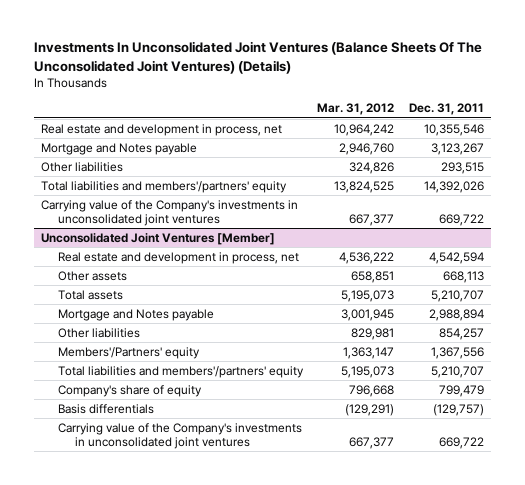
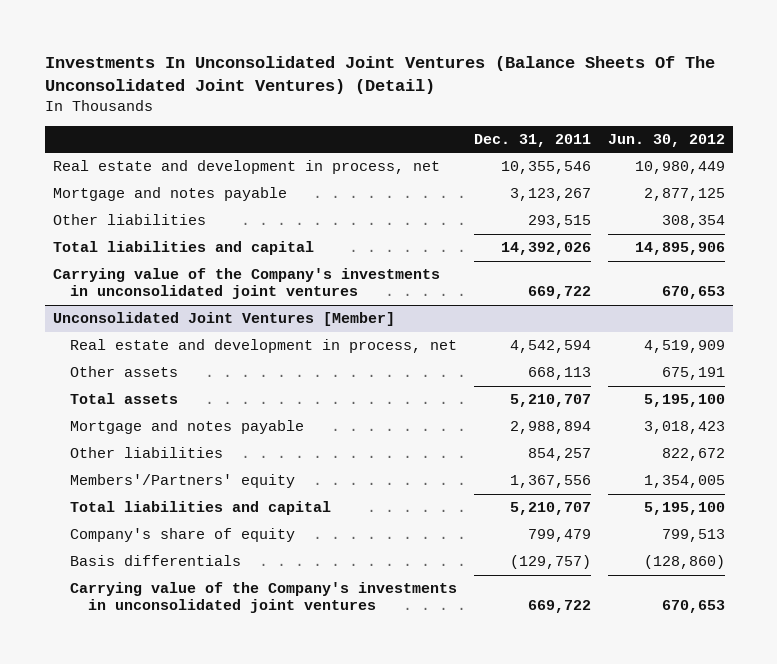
- Investments In Unconsolidated Joint Ventures (Balance Sheets Of The Unconsolidated Joint Ventures) (Details)
+ Investments In Unconsolidated Joint Ventures (Balance Sheets Of The Unconsolidated Joint Ventures) (Detail)
- | Mar. 31, 2012 | Dec. 31, 2011
+ | Dec. 31, 2011 | Jun. 30, 2012
- Mortgage and Notes payable | 2,946,760 | 3,123,267
+ Mortgage and notes payable | 3,123,267 | 2,877,125
- Total liabilities and members'/partners' equity | 13,824,525 | 14,392,026
+ Total liabilities and capital | 14,392,026 | 14,895,906
@ Unconsolidated Joint Ventures [Member]
- Mortgage and Notes payable | 3,001,945 | 2,988,894
+ Mortgage and notes payable | 2,988,894 | 3,018,423
- Total liabilities and members'/partners' equity | 5,195,073 | 5,210,707
+ Total liabilities and capital | 5,210,707 | 5,195,100

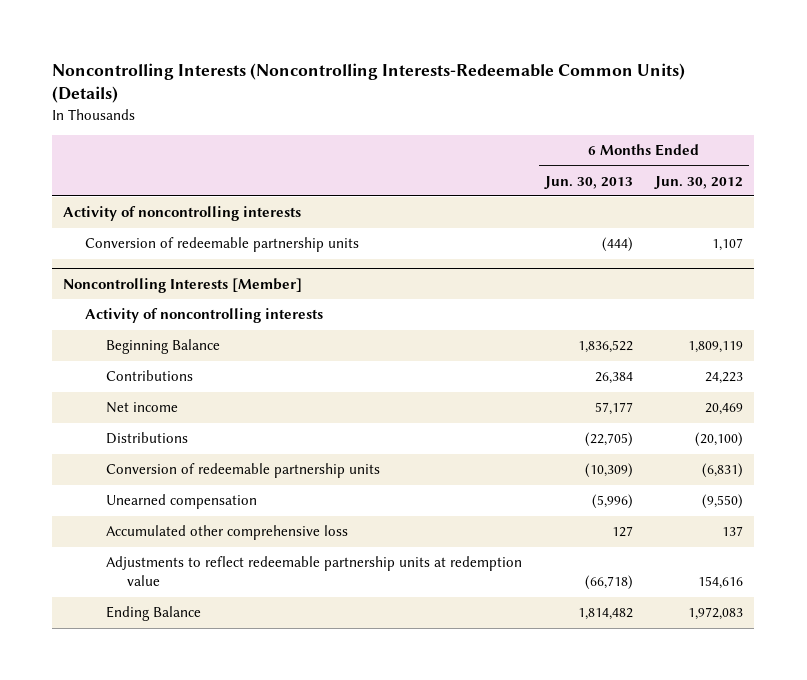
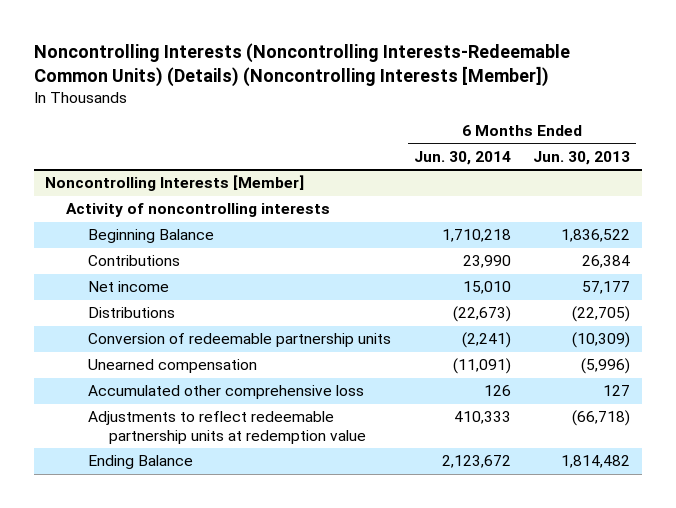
- Noncontrolling Interests (Noncontrolling Interests-Redeemable Common Units) (Details)
+ Noncontrolling Interests (Noncontrolling Interests-Redeemable Common Units) (Details) (Noncontrolling Interests [Member])
- | 6 Months Ended Jun. 30, 2013 | 6 Months Ended Jun. 30, 2012
+ | 6 Months Ended Jun. 30, 2014 | 6 Months Ended Jun. 30, 2013
- Activity of noncontrolling interests
- Conversion of redeemable partnership units | (444) | 1,107

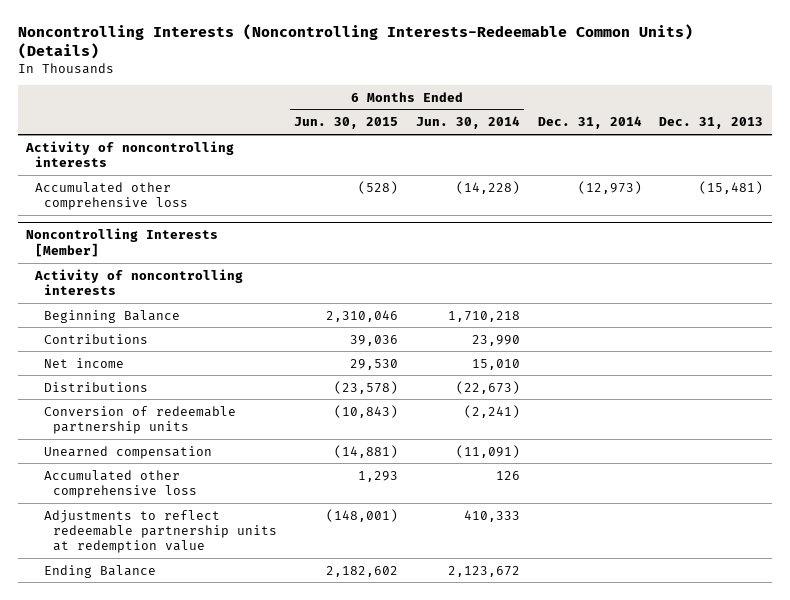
- Noncontrolling Interests (Noncontrolling Interests-Redeemable Common Units) (Details) (Noncontrolling Interests [Member])
+ Noncontrolling Interests (Noncontrolling Interests-Redeemable Common Units) (Details)
- | 6 Months Ended Jun. 30, 2014 | 6 Months Ended Jun. 30, 2013
+ | 6 Months Ended Jun. 30, 2015 | 6 Months Ended Jun. 30, 2014 | Dec. 31, 2014 | Dec. 31, 2013
+ Activity of noncontrolling interests
+ Accumulated other comprehensive loss | (528) | (14,228) | (12,973) | (15,481)

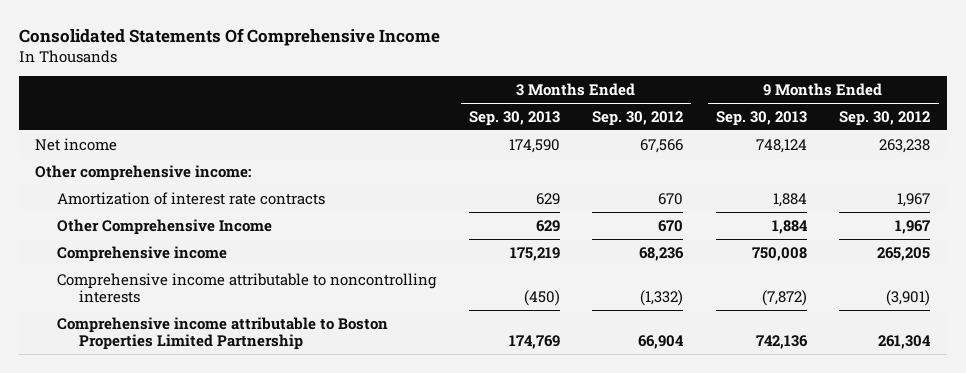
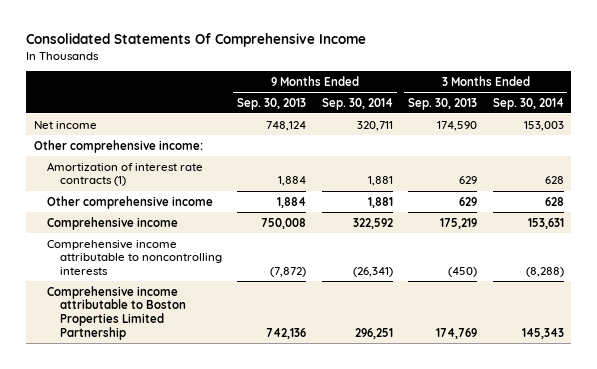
- | 3 Months Ended Sep. 30, 2013 | 3 Months Ended Sep. 30, 2012 | 9 Months Ended Sep. 30, 2013 | 9 Months Ended Sep. 30, 2012
+ | 9 Months Ended Sep. 30, 2013 | 9 Months Ended Sep. 30, 2014 | 3 Months Ended Sep. 30, 2013 | 3 Months Ended Sep. 30, 2014
- Amortization of interest rate contracts | 629 | 670 | 1,884 | 1,967
- Other Comprehensive Income | 629 | 670 | 1,884 | 1,967
+ Amortization of interest rate contracts (1) | 1,884 | 1,881 | 629 | 628
+ Other comprehensive income | 1,884 | 1,881 | 629 | 628

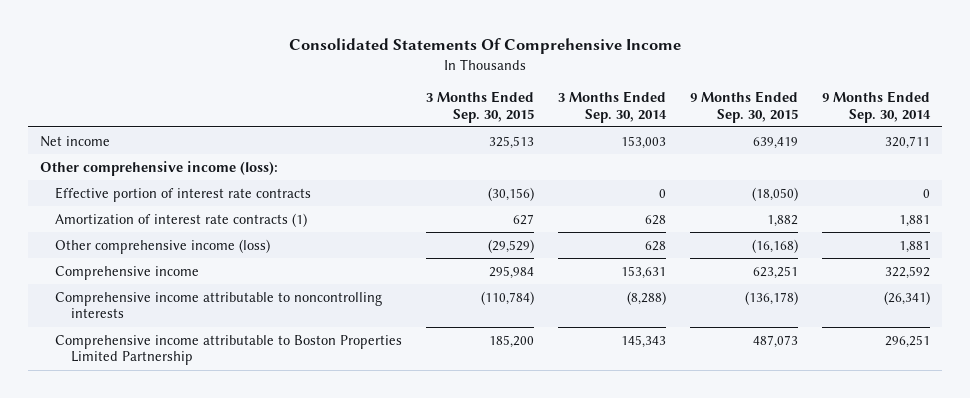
- | 9 Months Ended Sep. 30, 2013 | 9 Months Ended Sep. 30, 2014 | 3 Months Ended Sep. 30, 2013 | 3 Months Ended Sep. 30, 2014
+ | 3 Months Ended Sep. 30, 2015 | 3 Months Ended Sep. 30, 2014 | 9 Months Ended Sep. 30, 2015 | 9 Months Ended Sep. 30, 2014
- Other comprehensive income:
+ Other comprehensive income (loss):
+ Effective portion of interest rate contracts | (30,156) | 0 | (18,050) | 0
- Other comprehensive income | 1,884 | 1,881 | 629 | 628
+ Other comprehensive income (loss) | (29,529) | 628 | (16,168) | 1,881

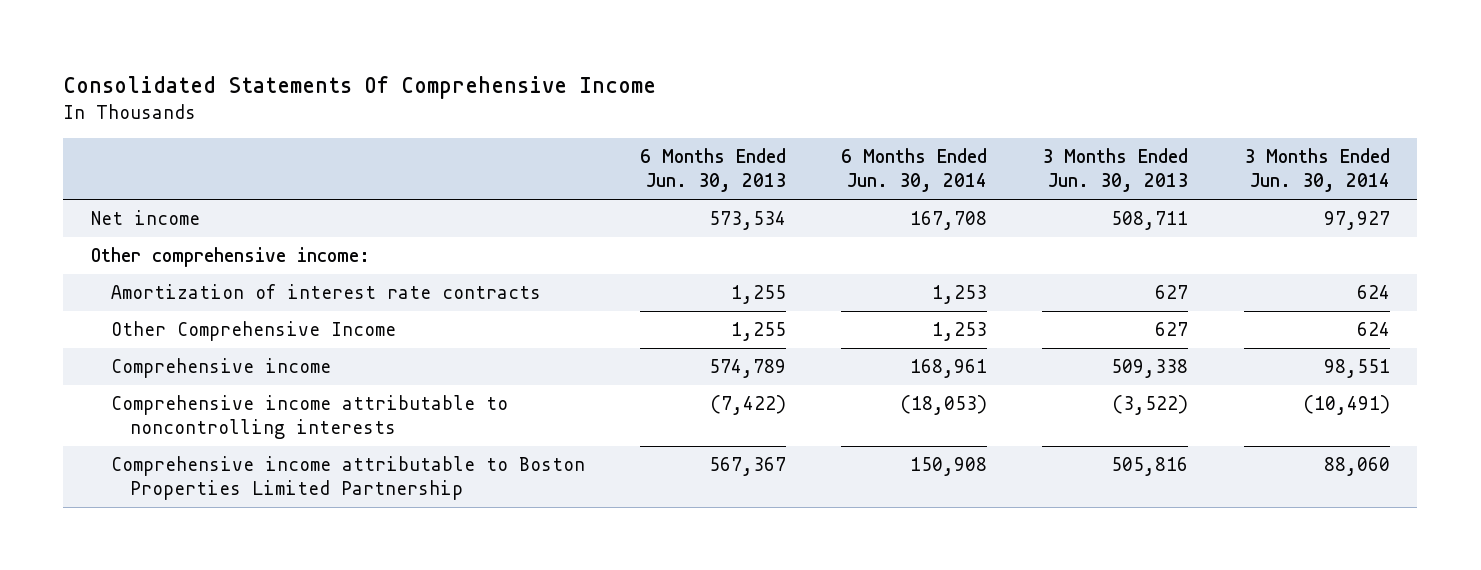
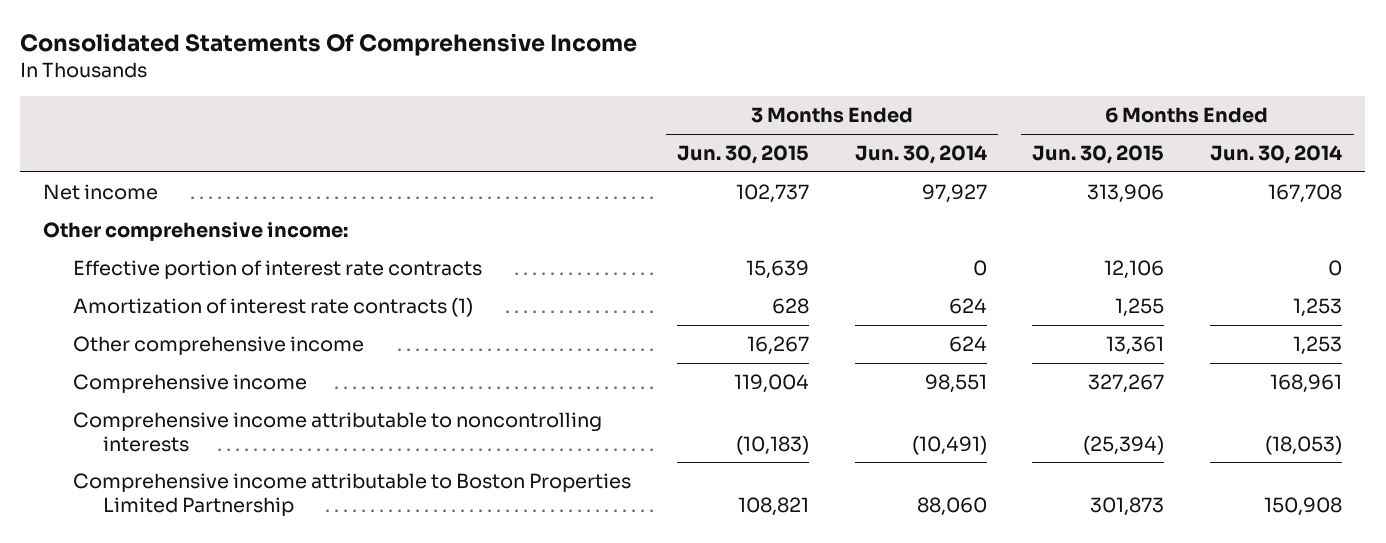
- | 6 Months Ended Jun. 30, 2013 | 6 Months Ended Jun. 30, 2014 | 3 Months Ended Jun. 30, 2013 | 3 Months Ended Jun. 30, 2014
+ | 3 Months Ended Jun. 30, 2015 | 3 Months Ended Jun. 30, 2014 | 6 Months Ended Jun. 30, 2015 | 6 Months Ended Jun. 30, 2014
- Amortization of interest rate contracts | 1,255 | 1,253 | 627 | 624
- Other Comprehensive Income | 1,255 | 1,253 | 627 | 624
+ Effective portion of interest rate contracts | 15,639 | 0 | 12,106 | 0
+ Amortization of interest rate contracts (1) | 628 | 624 | 1,255 | 1,253
+ Other comprehensive income | 16,267 | 624 | 13,361 | 1,253

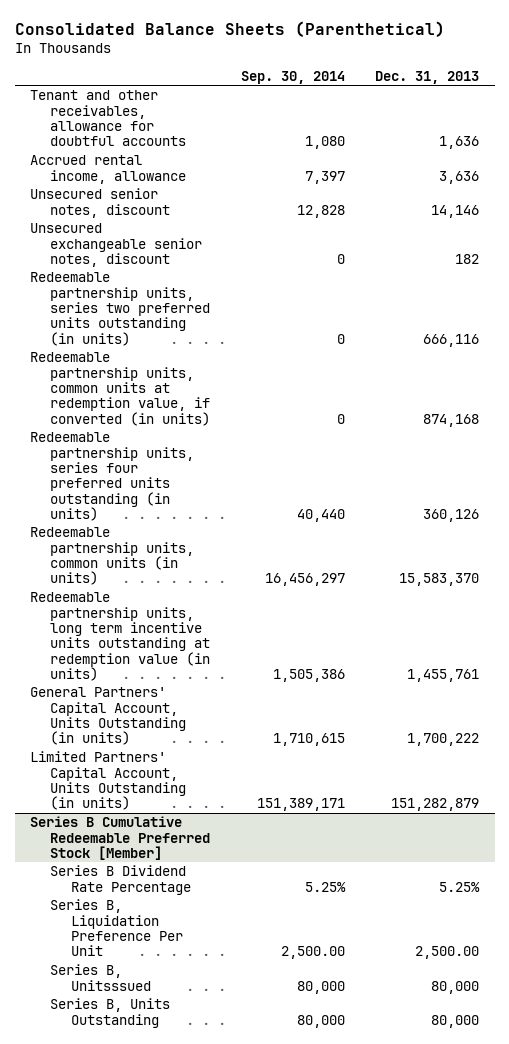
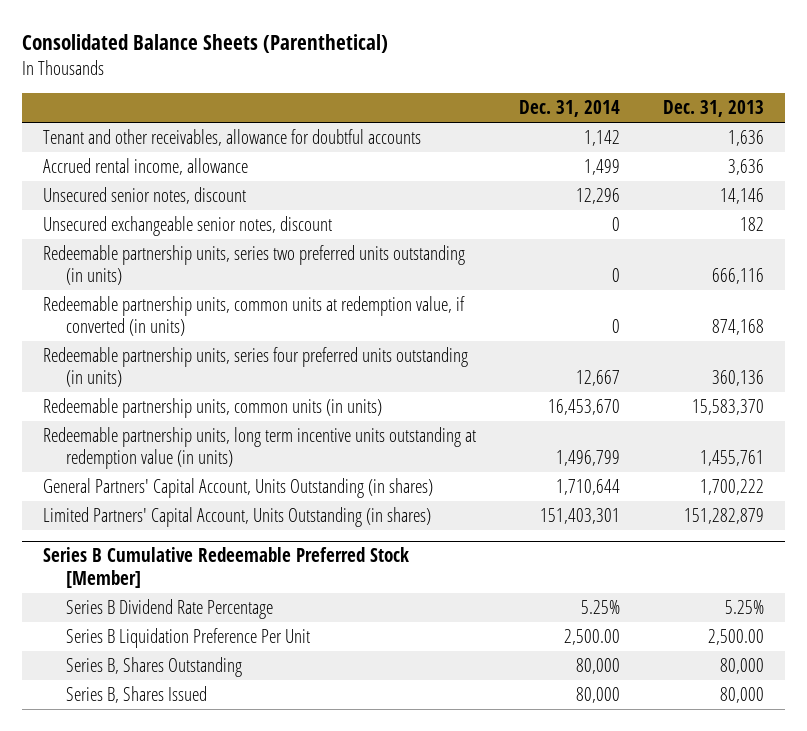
- | Sep. 30, 2014 | Dec. 31, 2013
+ | Dec. 31, 2014 | Dec. 31, 2013
- Redeemable partnership units, series four preferred units outstanding (in units) | 40,440 | 360,126
+ Redeemable partnership units, series four preferred units outstanding (in units) | 12,667 | 360,136
- General Partners' Capital Account, Units Outstanding (in units) | 1,710,615 | 1,700,222
- Limited Partners' Capital Account, Units Outstanding (in units) | 151,389,171 | 151,282,879
+ General Partners' Capital Account, Units Outstanding (in shares) | 1,710,644 | 1,700,222
+ Limited Partners' Capital Account, Units Outstanding (in shares) | 151,403,301 | 151,282,879
@ Series B Cumulative Redeemable Preferred Stock [Member]
- Series B, Liquidation Preference Per Unit | 2,500.00 | 2,500.00
- Series B, Unitsssued | 80,000 | 80,000
- Series B, Units Outstanding | 80,000 | 80,000
+ Series B Liquidation Preference Per Unit | 2,500.00 | 2,500.00
+ Series B, Shares Outstanding | 80,000 | 80,000
+ Series B, Shares Issued | 80,000 | 80,000

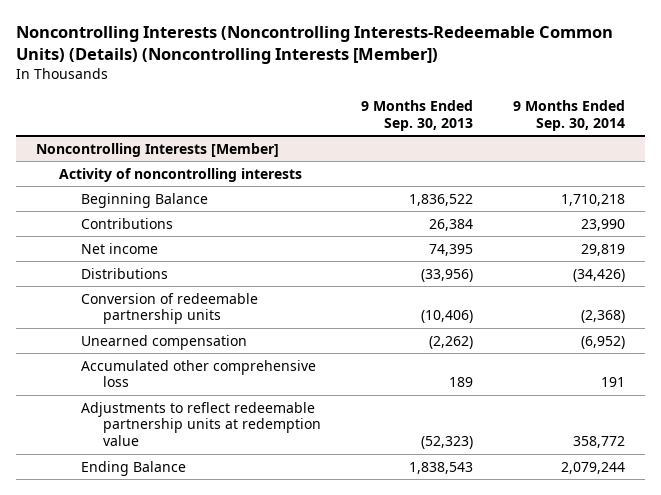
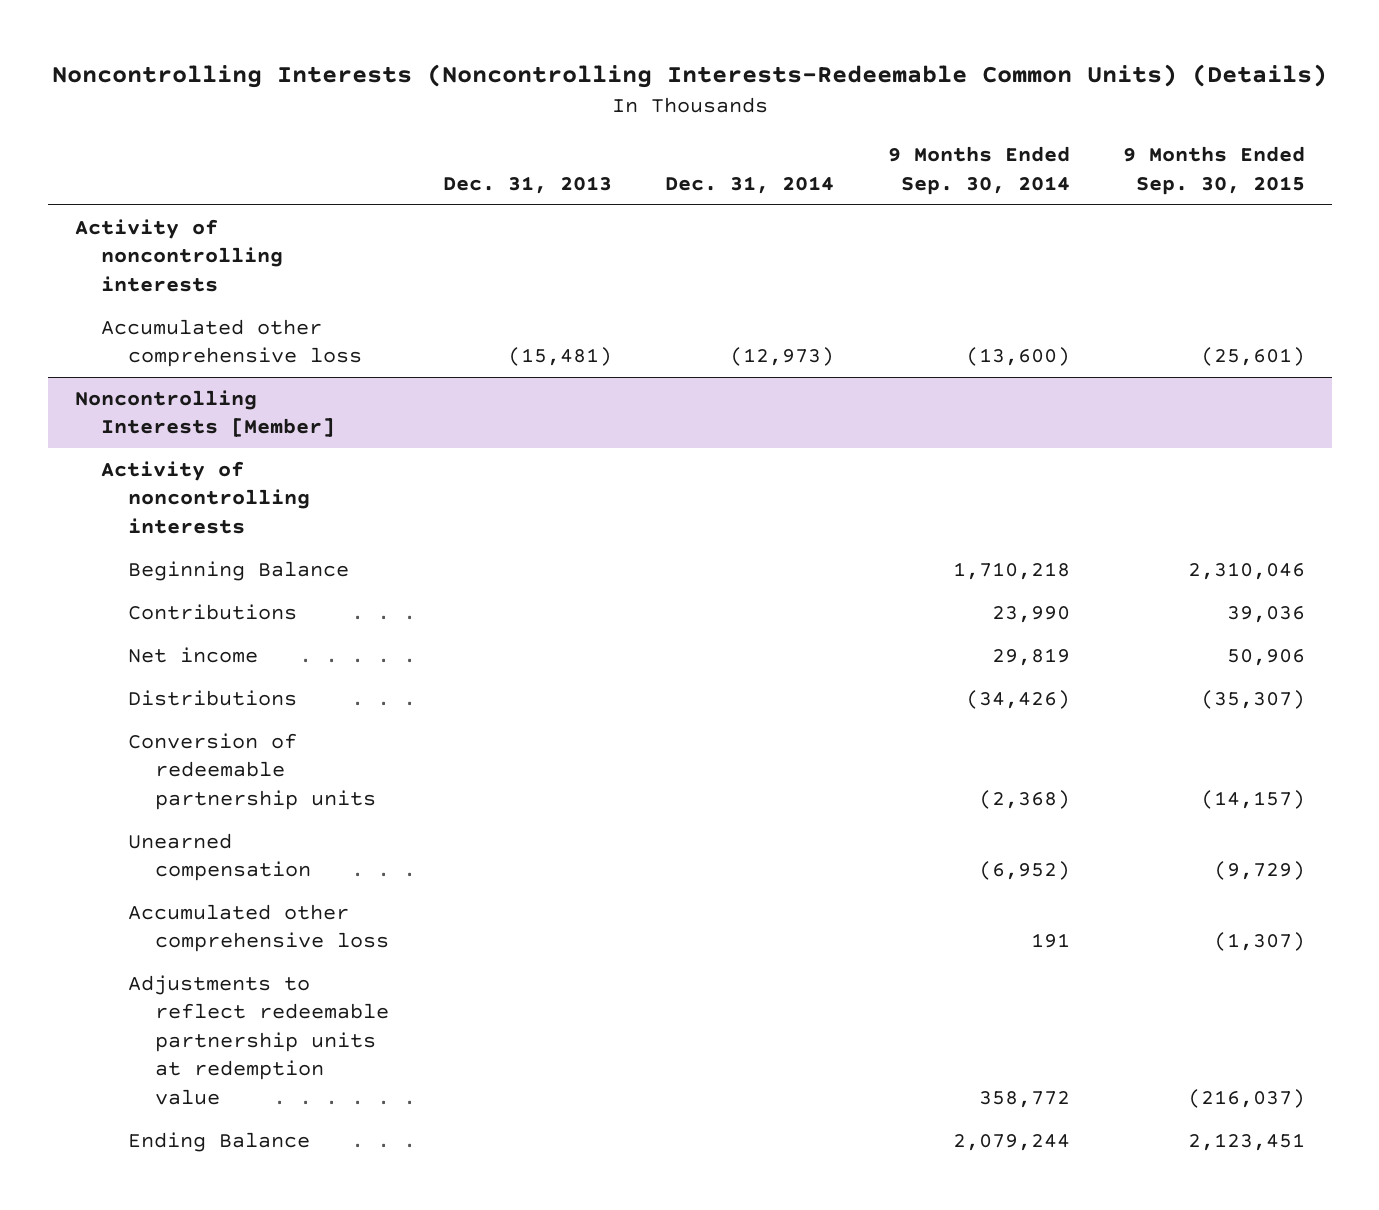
- Noncontrolling Interests (Noncontrolling Interests-Redeemable Common Units) (Details) (Noncontrolling Interests [Member])
+ Noncontrolling Interests (Noncontrolling Interests-Redeemable Common Units) (Details)
- | 9 Months Ended Sep. 30, 2013 | 9 Months Ended Sep. 30, 2014
+ | Dec. 31, 2013 | Dec. 31, 2014 | 9 Months Ended Sep. 30, 2014 | 9 Months Ended Sep. 30, 2015
+ Activity of noncontrolling interests
+ Accumulated other comprehensive loss | (15,481) | (12,973) | (13,600) | (25,601)

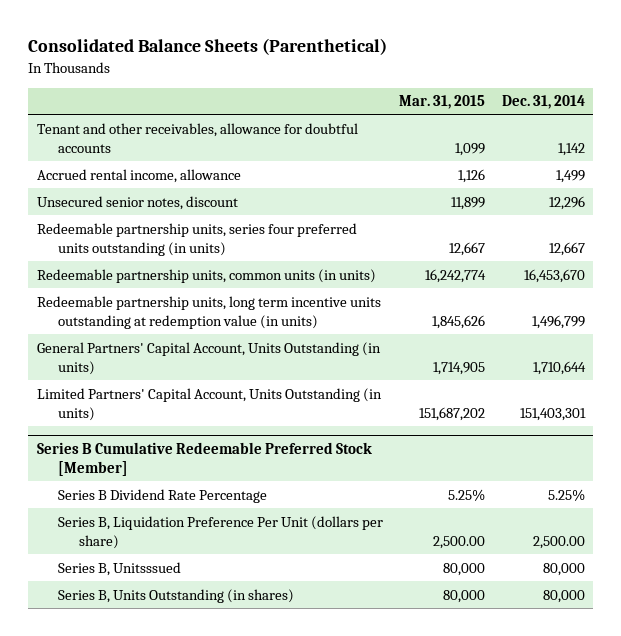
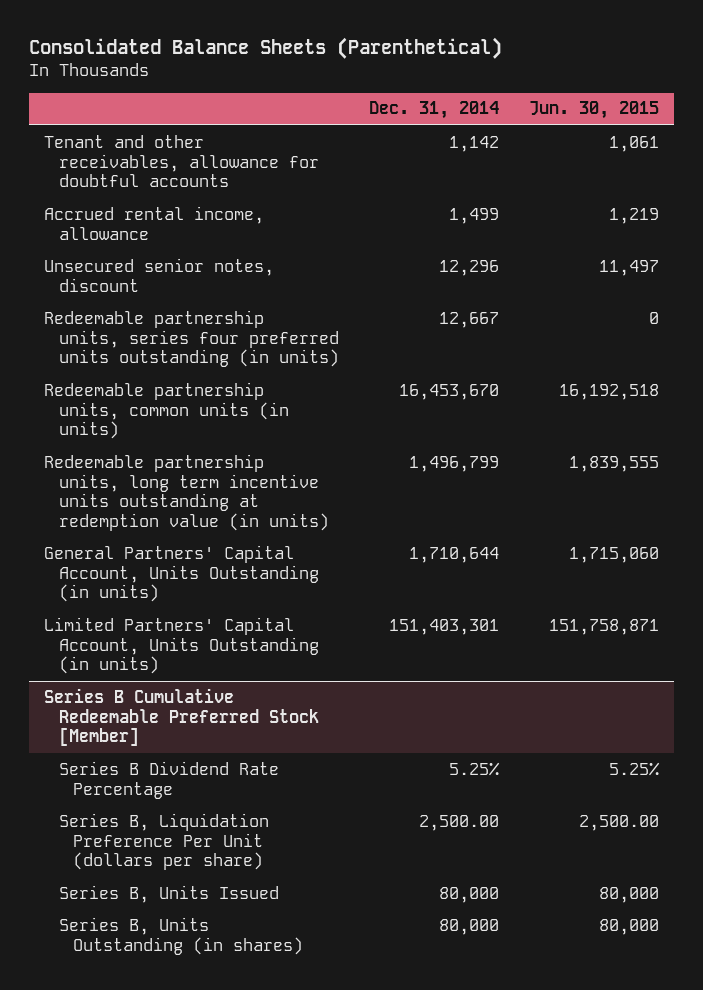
- | Mar. 31, 2015 | Dec. 31, 2014
+ | Dec. 31, 2014 | Jun. 30, 2015
@ Series B Cumulative Redeemable Preferred Stock [Member]
- Series B, Unitsssued | 80,000 | 80,000
+ Series B, Units Issued | 80,000 | 80,000

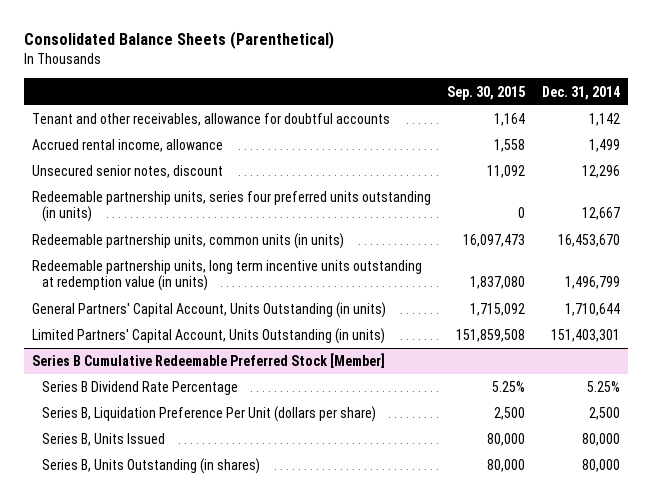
- | Dec. 31, 2014 | Jun. 30, 2015
+ | Sep. 30, 2015 | Dec. 31, 2014
@ Series B Cumulative Redeemable Preferred Stock [Member]
- Series B, Liquidation Preference Per Unit (dollars per share) | 2,500.00 | 2,500.00
+ Series B, Liquidation Preference Per Unit (dollars per share) | 2,500 | 2,500

